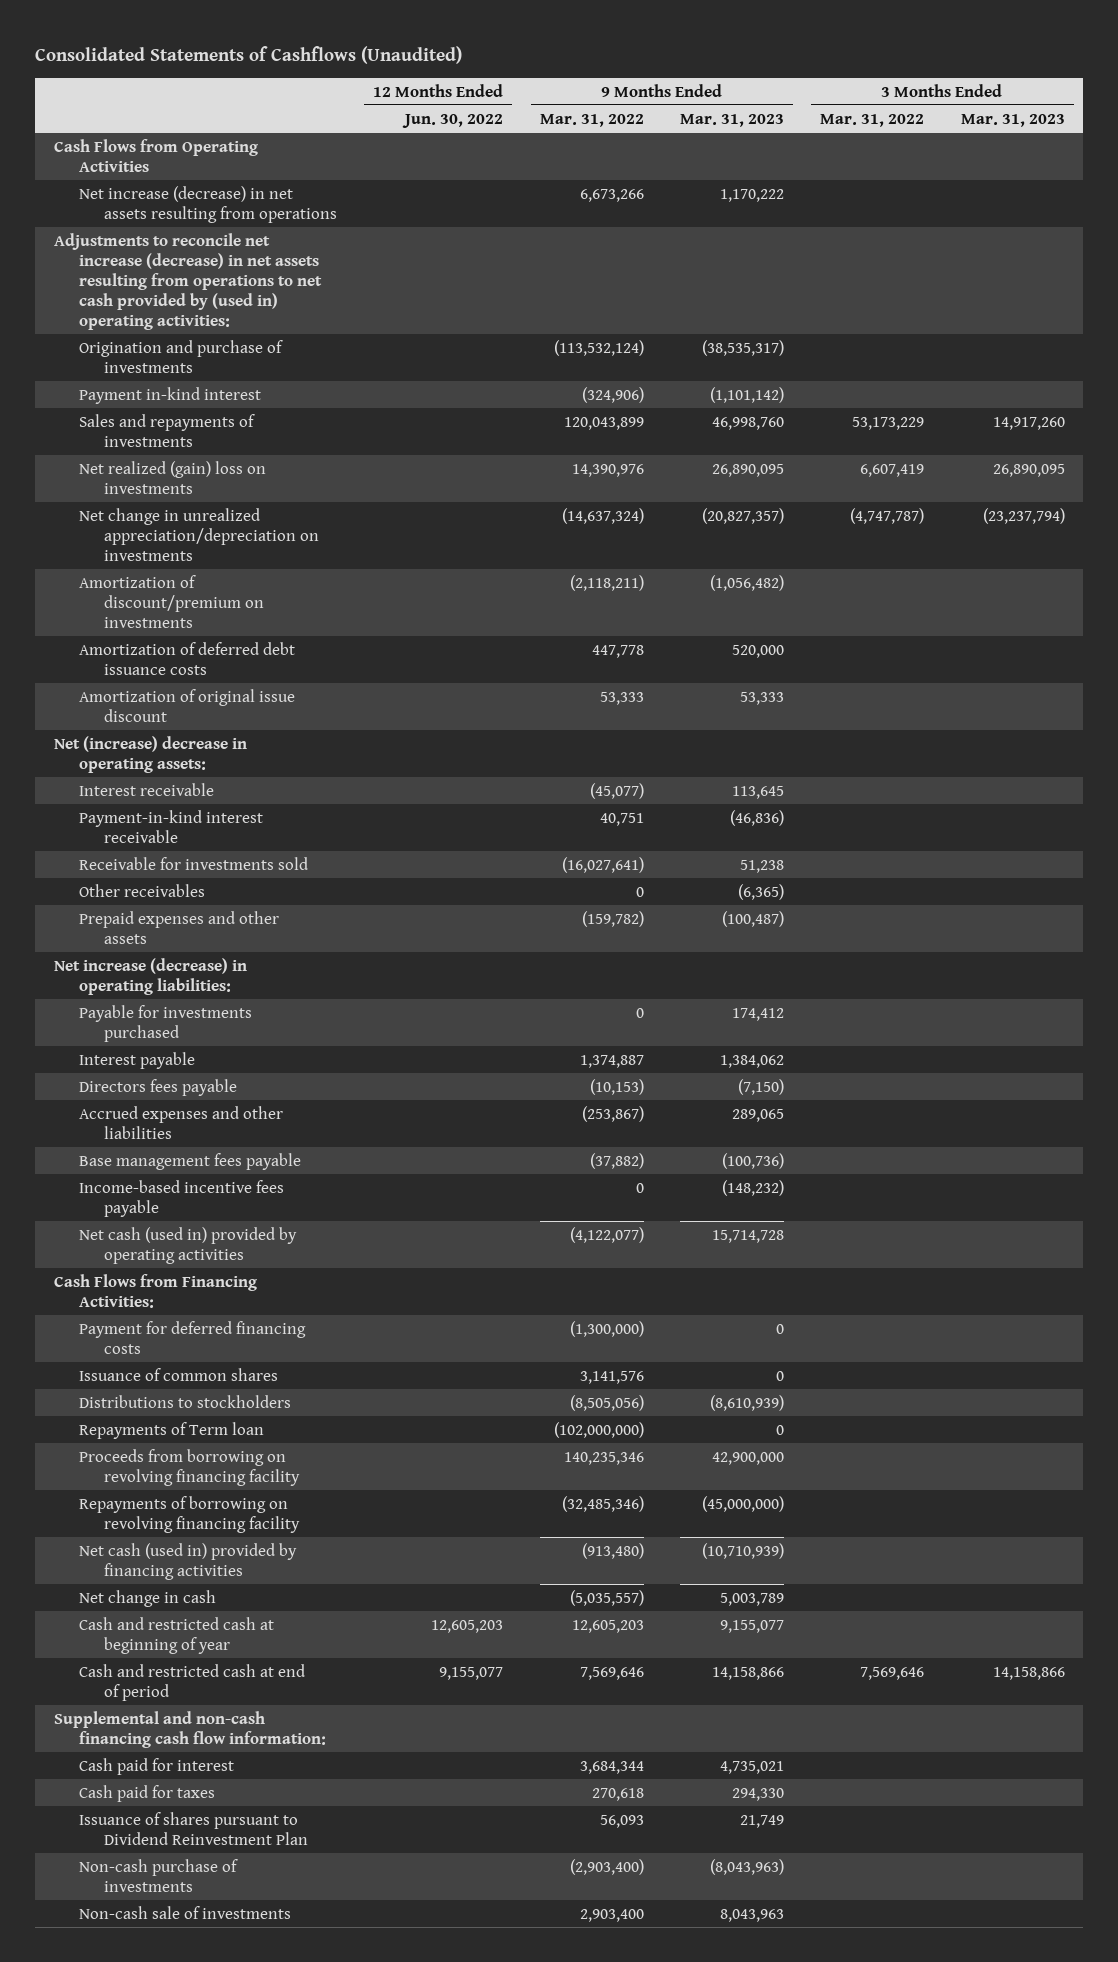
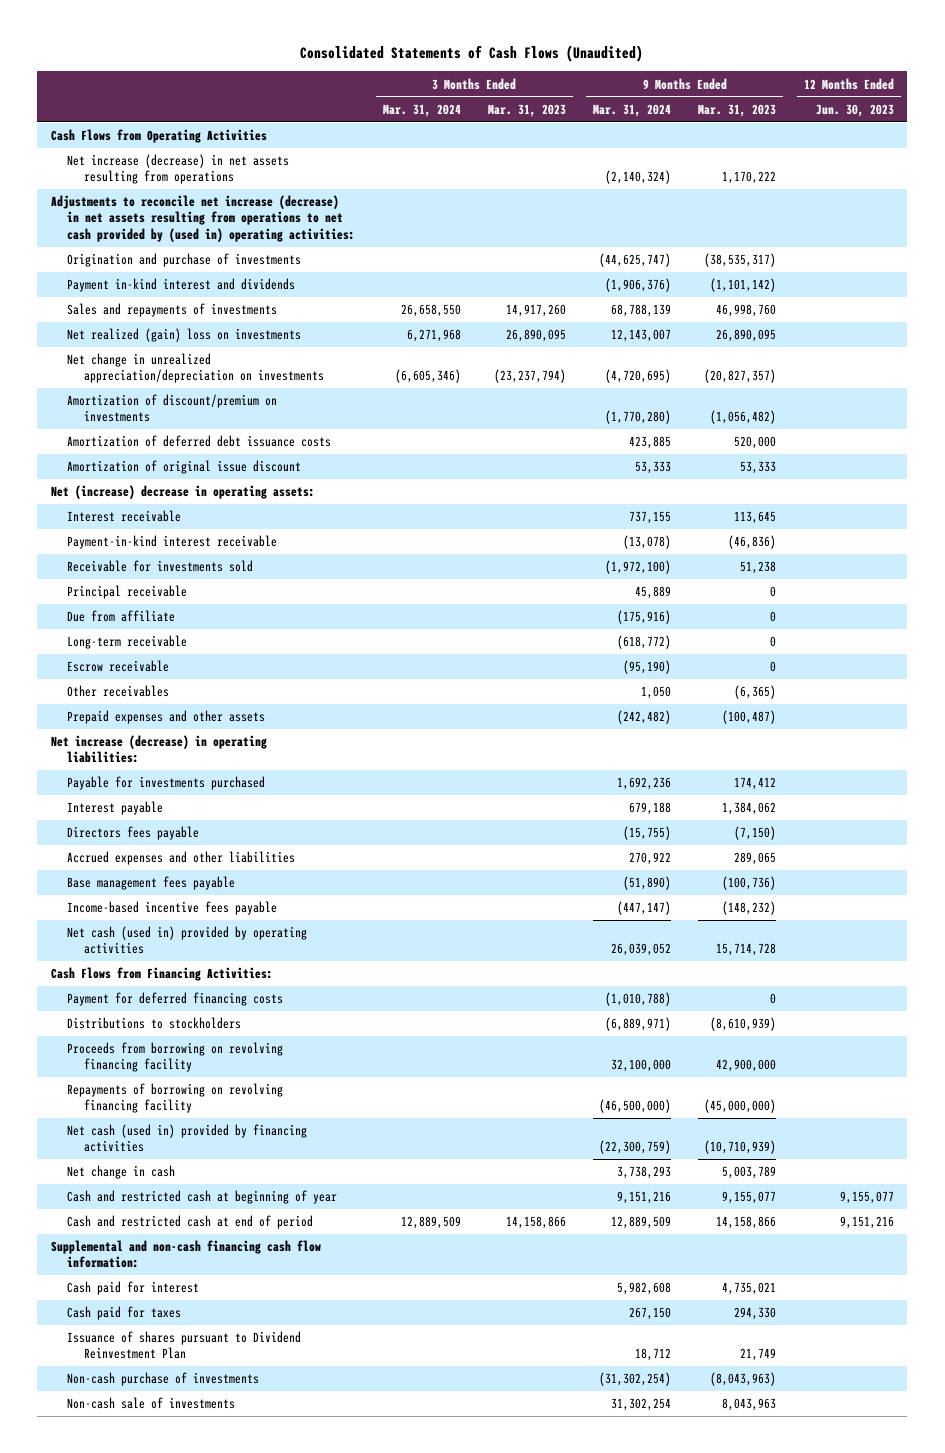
- Consolidated Statements of Cashflows (Unaudited)
+ Consolidated Statements of Cash Flows (Unaudited)
- | 12 Months Ended Jun. 30, 2022 | 9 Months Ended Mar. 31, 2022 | 9 Months Ended Mar. 31, 2023 | 3 Months Ended Mar. 31, 2022 | 3 Months Ended Mar. 31, 2023
+ | 3 Months Ended Mar. 31, 2024 | 3 Months Ended Mar. 31, 2023 | 9 Months Ended Mar. 31, 2024 | 9 Months Ended Mar. 31, 2023 | 12 Months Ended Jun. 30, 2023
- Payment in-kind interest | | (324,906) | (1,101,142) | |
+ Payment in-kind interest and dividends | | | (1,906,376) | (1,101,142) |
+ Principal receivable | | | 45,889 | 0 |
+ Due from affiliate | | | (175,916) | 0 |
+ Long-term receivable | | | (618,772) | 0 |
+ Escrow receivable | | | (95,190) | 0 |
- Issuance of common shares | | 3,141,576 | 0 | |
- Repayments of Term loan | | (102,000,000) | 0 | |

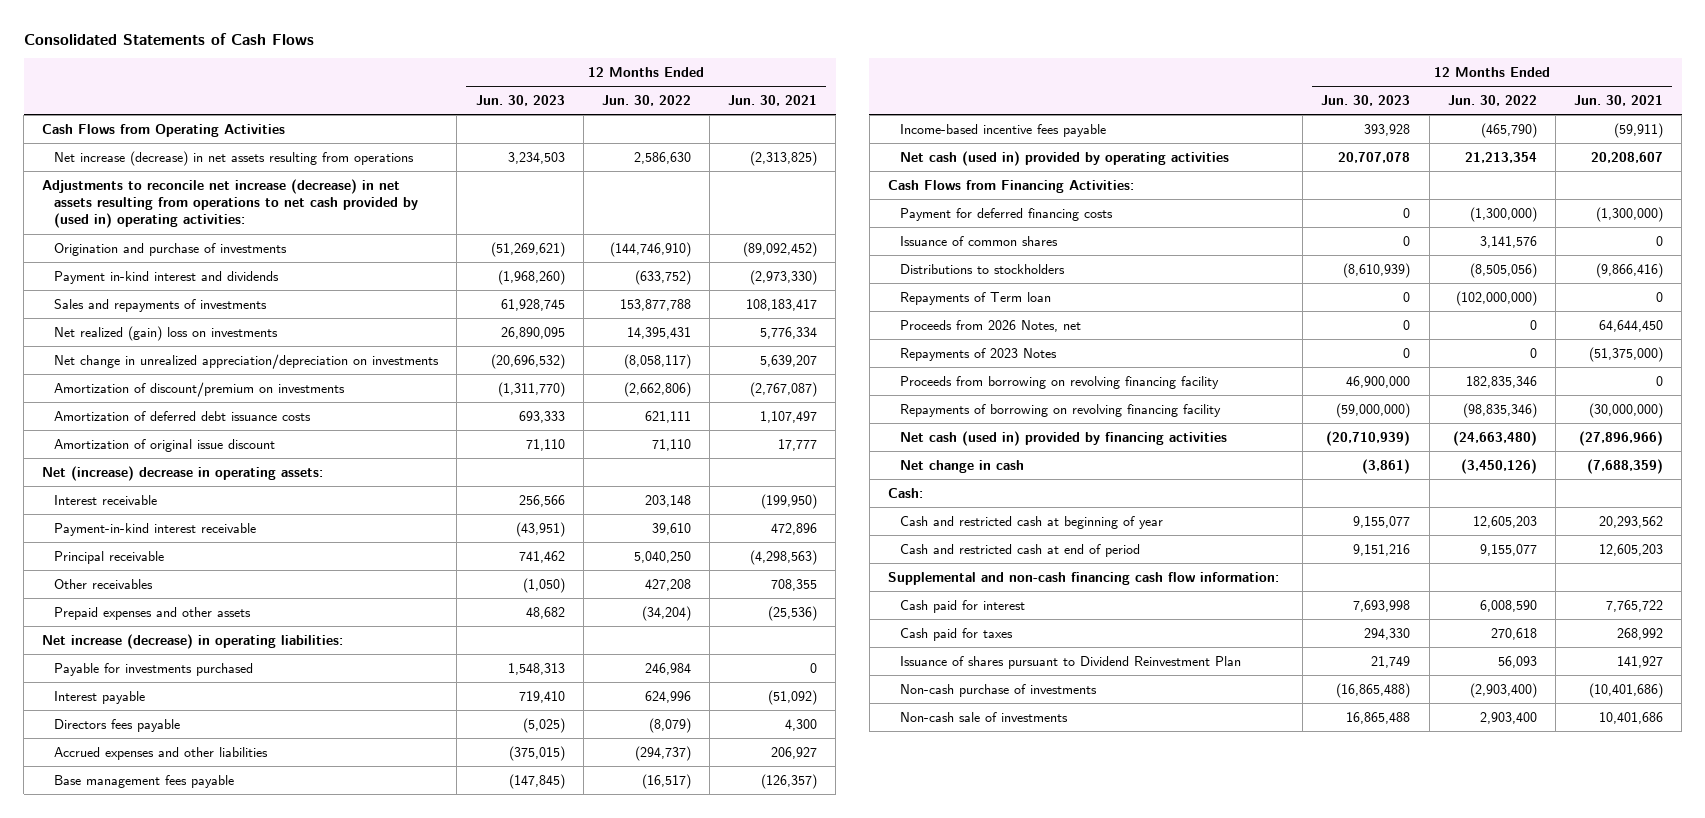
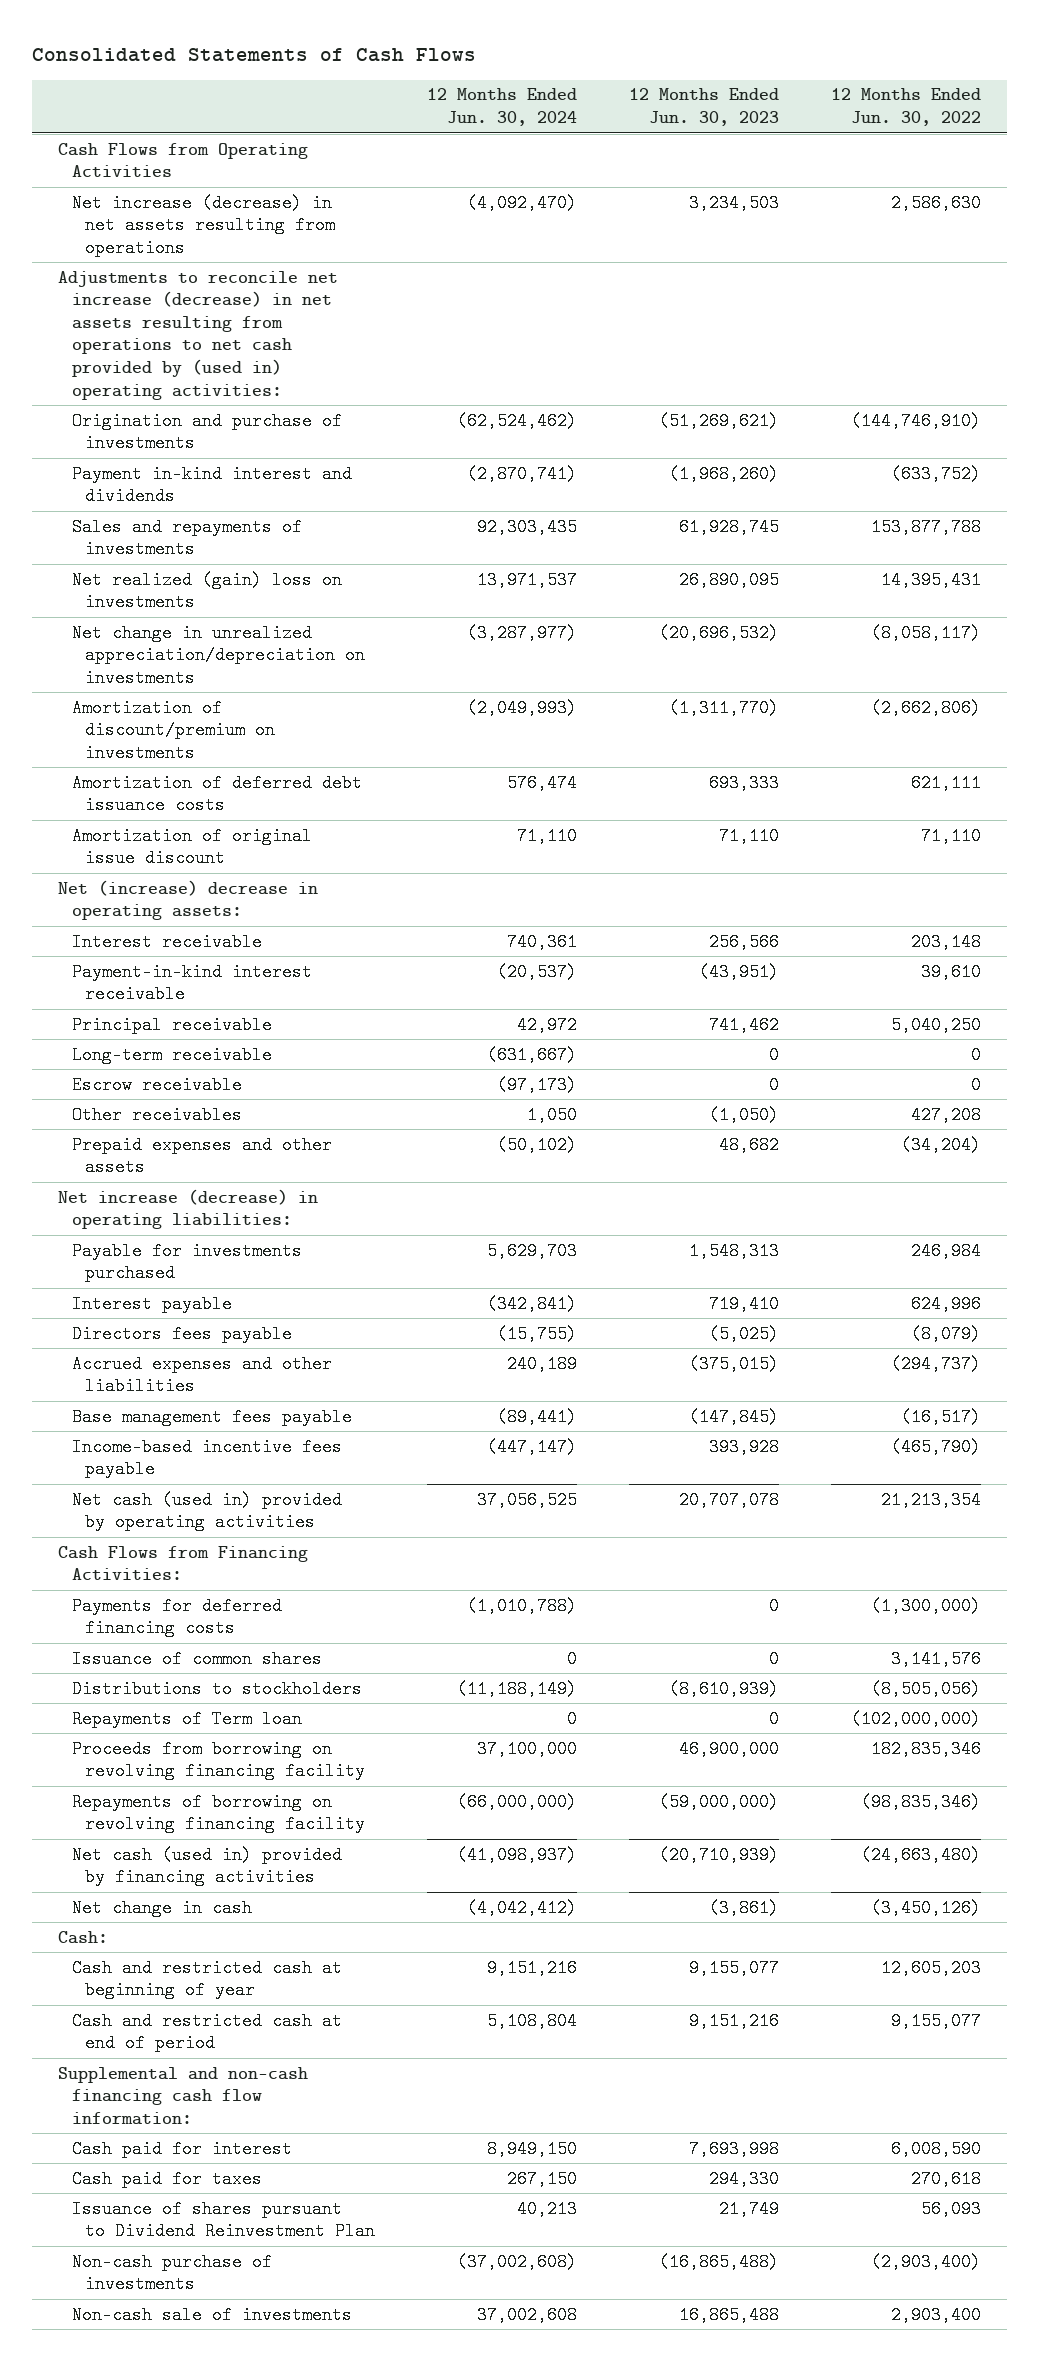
- | 12 Months Ended Jun. 30, 2023 | 12 Months Ended Jun. 30, 2022 | 12 Months Ended Jun. 30, 2021
+ | 12 Months Ended Jun. 30, 2024 | 12 Months Ended Jun. 30, 2023 | 12 Months Ended Jun. 30, 2022
+ Long-term receivable | (631,667) | 0 | 0
+ Escrow receivable | (97,173) | 0 | 0
- Payment for deferred financing costs | 0 | (1,300,000) | (1,300,000)
+ Payments for deferred financing costs | (1,010,788) | 0 | (1,300,000)
- Proceeds from 2026 Notes, net | 0 | 0 | 64,644,450
- Repayments of 2023 Notes | 0 | 0 | (51,375,000)

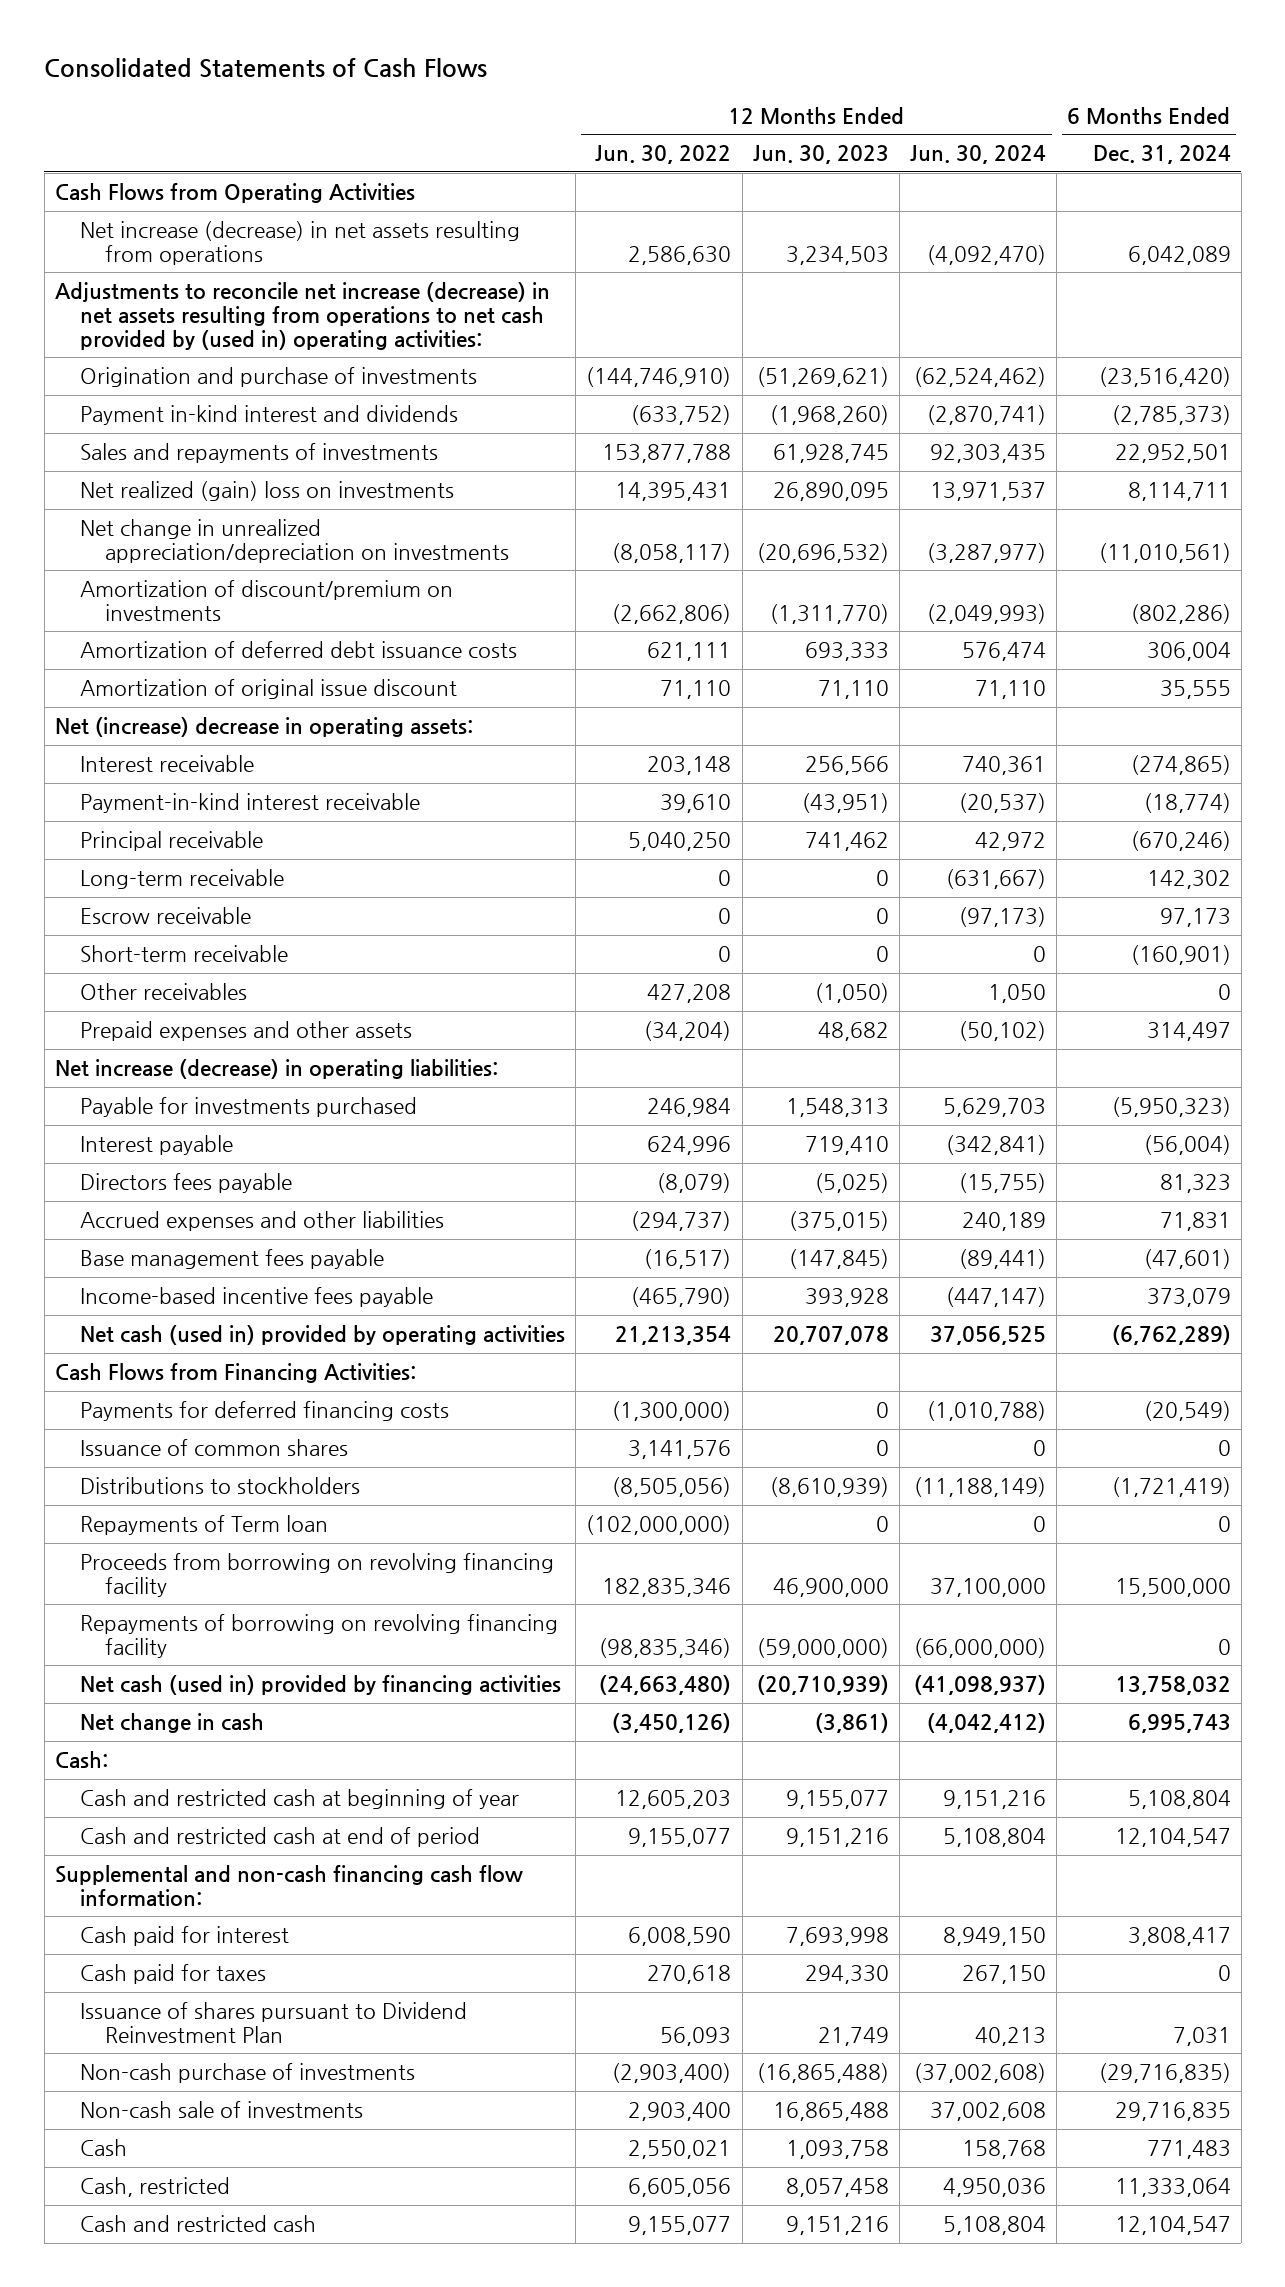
- | 12 Months Ended Jun. 30, 2024 | 12 Months Ended Jun. 30, 2023 | 12 Months Ended Jun. 30, 2022
+ | 12 Months Ended Jun. 30, 2022 | 12 Months Ended Jun. 30, 2023 | 12 Months Ended Jun. 30, 2024 | 6 Months Ended Dec. 31, 2024
+ Short-term receivable | 0 | 0 | 0 | (160,901)
+ Cash | 2,550,021 | 1,093,758 | 158,768 | 771,483
+ Cash, restricted | 6,605,056 | 8,057,458 | 4,950,036 | 11,333,064
+ Cash and restricted cash | 9,155,077 | 9,151,216 | 5,108,804 | 12,104,547

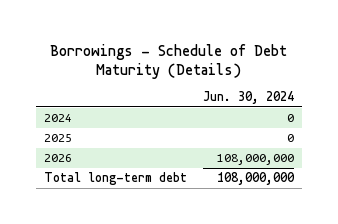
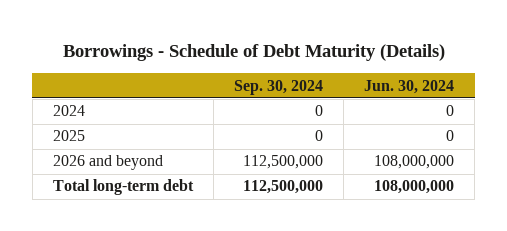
- | Jun. 30, 2024
+ | Sep. 30, 2024 | Jun. 30, 2024
- 2026 | 108,000,000
+ 2026 and beyond | 112,500,000 | 108,000,000

